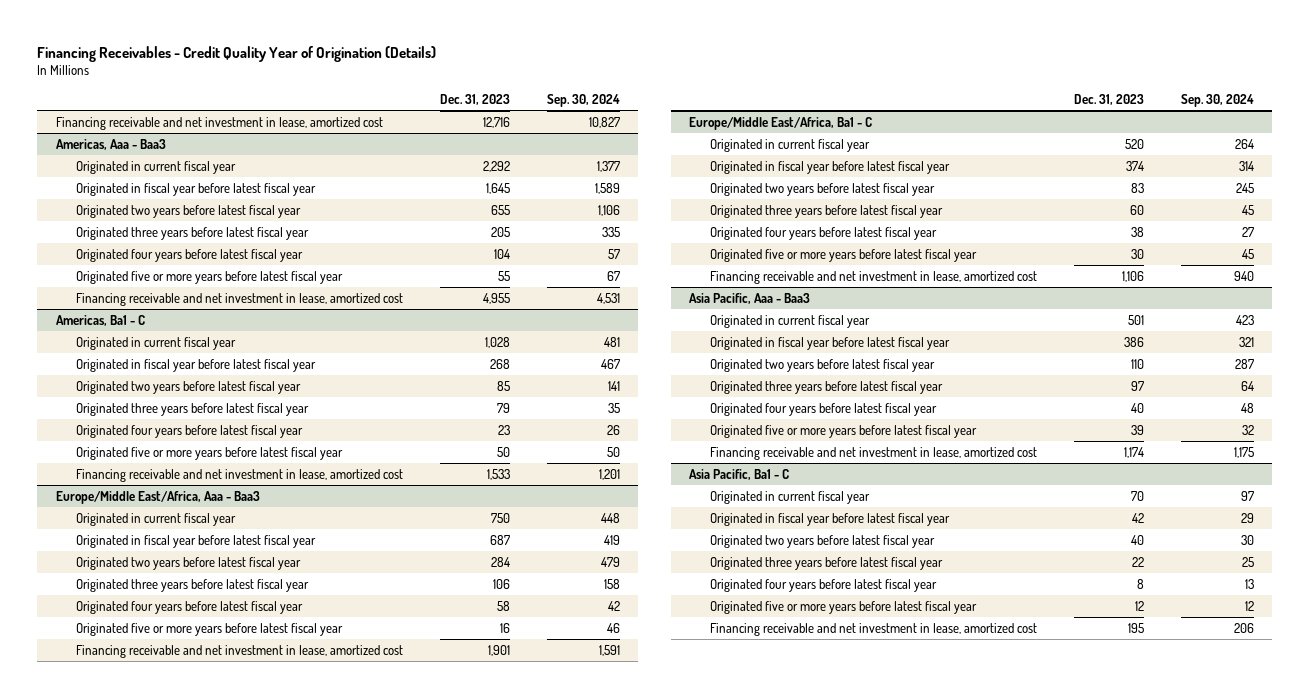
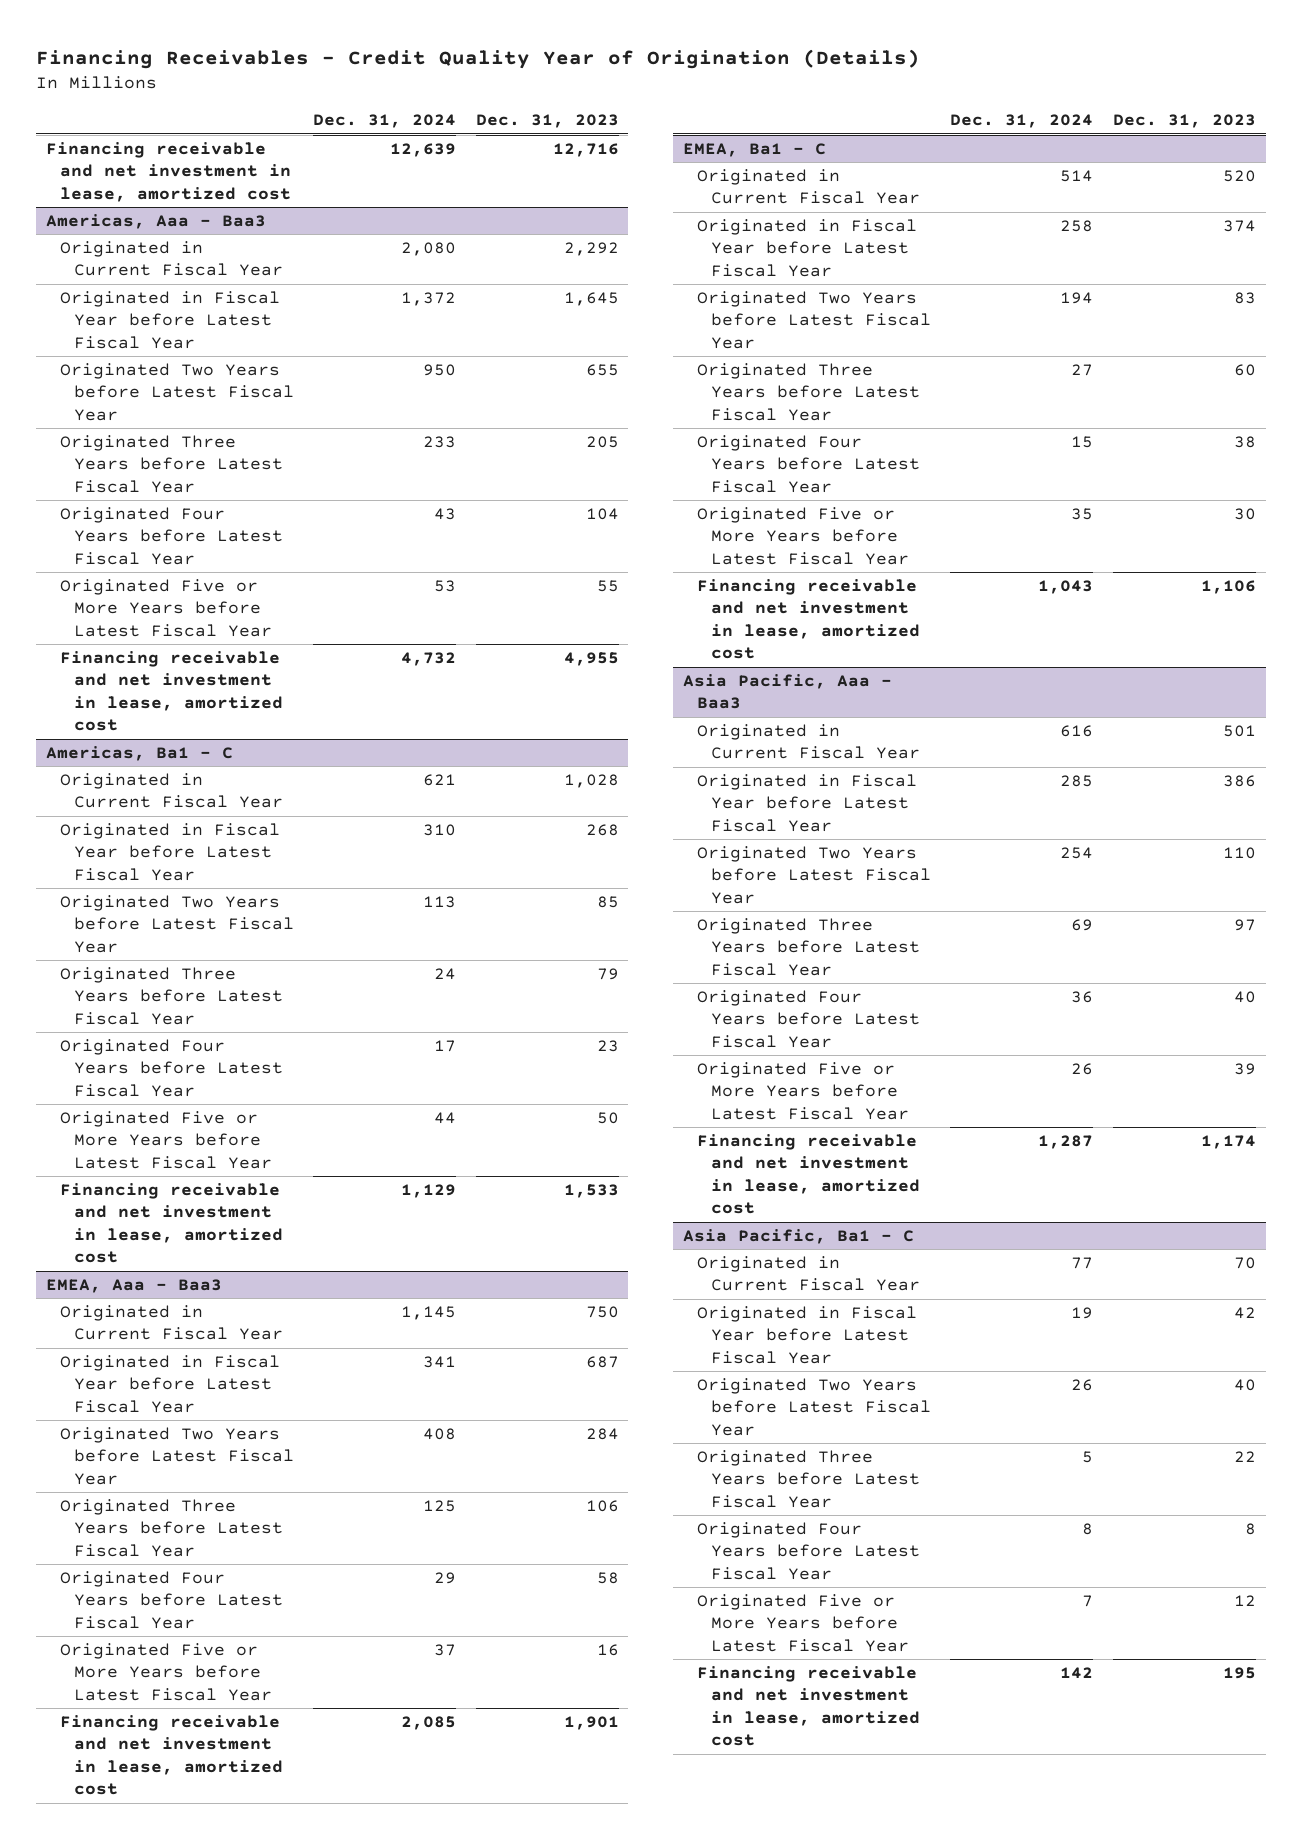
- | Dec. 31, 2023 | Sep. 30, 2024
+ | Dec. 31, 2024 | Dec. 31, 2023
@ Americas, Aaa - Baa3
- Originated in current fiscal year | 2,292 | 1,377
- Originated in fiscal year before latest fiscal year | 1,645 | 1,589
- Originated two years before latest fiscal year | 655 | 1,106
- Originated three years before latest fiscal year | 205 | 335
- Originated four years before latest fiscal year | 104 | 57
- Originated five or more years before latest fiscal year | 55 | 67
+ Originated in Current Fiscal Year | 2,080 | 2,292
+ Originated in Fiscal Year before Latest Fiscal Year | 1,372 | 1,645
+ Originated Two Years before Latest Fiscal Year | 950 | 655
+ Originated Three Years before Latest Fiscal Year | 233 | 205
+ Originated Four Years before Latest Fiscal Year | 43 | 104
+ Originated Five or More Years before Latest Fiscal Year | 53 | 55
@ Americas, Ba1 - C
- Originated in current fiscal year | 1,028 | 481
- Originated in fiscal year before latest fiscal year | 268 | 467
- Originated two years before latest fiscal year | 85 | 141
- Originated three years before latest fiscal year | 79 | 35
- Originated four years before latest fiscal year | 23 | 26
- Originated five or more years before latest fiscal year | 50 | 50
+ Originated in Current Fiscal Year | 621 | 1,028
+ Originated in Fiscal Year before Latest Fiscal Year | 310 | 268
+ Originated Two Years before Latest Fiscal Year | 113 | 85
+ Originated Three Years before Latest Fiscal Year | 24 | 79
+ Originated Four Years before Latest Fiscal Year | 17 | 23
+ Originated Five or More Years before Latest Fiscal Year | 44 | 50
- Europe/Middle East/Africa, Aaa - Baa3
- Originated in current fiscal year | 750 | 448
- Originated in fiscal year before latest fiscal year | 687 | 419
- Originated two years before latest fiscal year | 284 | 479
- Originated three years before latest fiscal year | 106 | 158
- Originated four years before latest fiscal year | 58 | 42
- Originated five or more years before latest fiscal year | 16 | 46
+ EMEA, Aaa - Baa3
+ Originated in Current Fiscal Year | 1,145 | 750
+ Originated in Fiscal Year before Latest Fiscal Year | 341 | 687
+ Originated Two Years before Latest Fiscal Year | 408 | 284
+ Originated Three Years before Latest Fiscal Year | 125 | 106
+ Originated Four Years before Latest Fiscal Year | 29 | 58
+ Originated Five or More Years before Latest Fiscal Year | 37 | 16
- Europe/Middle East/Africa, Ba1 - C
- Originated in current fiscal year | 520 | 264
- Originated in fiscal year before latest fiscal year | 374 | 314
- Originated two years before latest fiscal year | 83 | 245
- Originated three years before latest fiscal year | 60 | 45
- Originated four years before latest fiscal year | 38 | 27
- Originated five or more years before latest fiscal year | 30 | 45
+ EMEA, Ba1 - C
+ Originated in Current Fiscal Year | 514 | 520
+ Originated in Fiscal Year before Latest Fiscal Year | 258 | 374
+ Originated Two Years before Latest Fiscal Year | 194 | 83
+ Originated Three Years before Latest Fiscal Year | 27 | 60
+ Originated Four Years before Latest Fiscal Year | 15 | 38
+ Originated Five or More Years before Latest Fiscal Year | 35 | 30
@ Asia Pacific, Aaa - Baa3
- Originated in current fiscal year | 501 | 423
- Originated in fiscal year before latest fiscal year | 386 | 321
- Originated two years before latest fiscal year | 110 | 287
- Originated three years before latest fiscal year | 97 | 64
- Originated four years before latest fiscal year | 40 | 48
- Originated five or more years before latest fiscal year | 39 | 32
+ Originated in Current Fiscal Year | 616 | 501
+ Originated in Fiscal Year before Latest Fiscal Year | 285 | 386
+ Originated Two Years before Latest Fiscal Year | 254 | 110
+ Originated Three Years before Latest Fiscal Year | 69 | 97
+ Originated Four Years before Latest Fiscal Year | 36 | 40
+ Originated Five or More Years before Latest Fiscal Year | 26 | 39
@ Asia Pacific, Ba1 - C
- Originated in current fiscal year | 70 | 97
- Originated in fiscal year before latest fiscal year | 42 | 29
- Originated two years before latest fiscal year | 40 | 30
- Originated three years before latest fiscal year | 22 | 25
- Originated four years before latest fiscal year | 8 | 13
- Originated five or more years before latest fiscal year | 12 | 12
+ Originated in Current Fiscal Year | 77 | 70
+ Originated in Fiscal Year before Latest Fiscal Year | 19 | 42
+ Originated Two Years before Latest Fiscal Year | 26 | 40
+ Originated Three Years before Latest Fiscal Year | 5 | 22
+ Originated Four Years before Latest Fiscal Year | 8 | 8
+ Originated Five or More Years before Latest Fiscal Year | 7 | 12

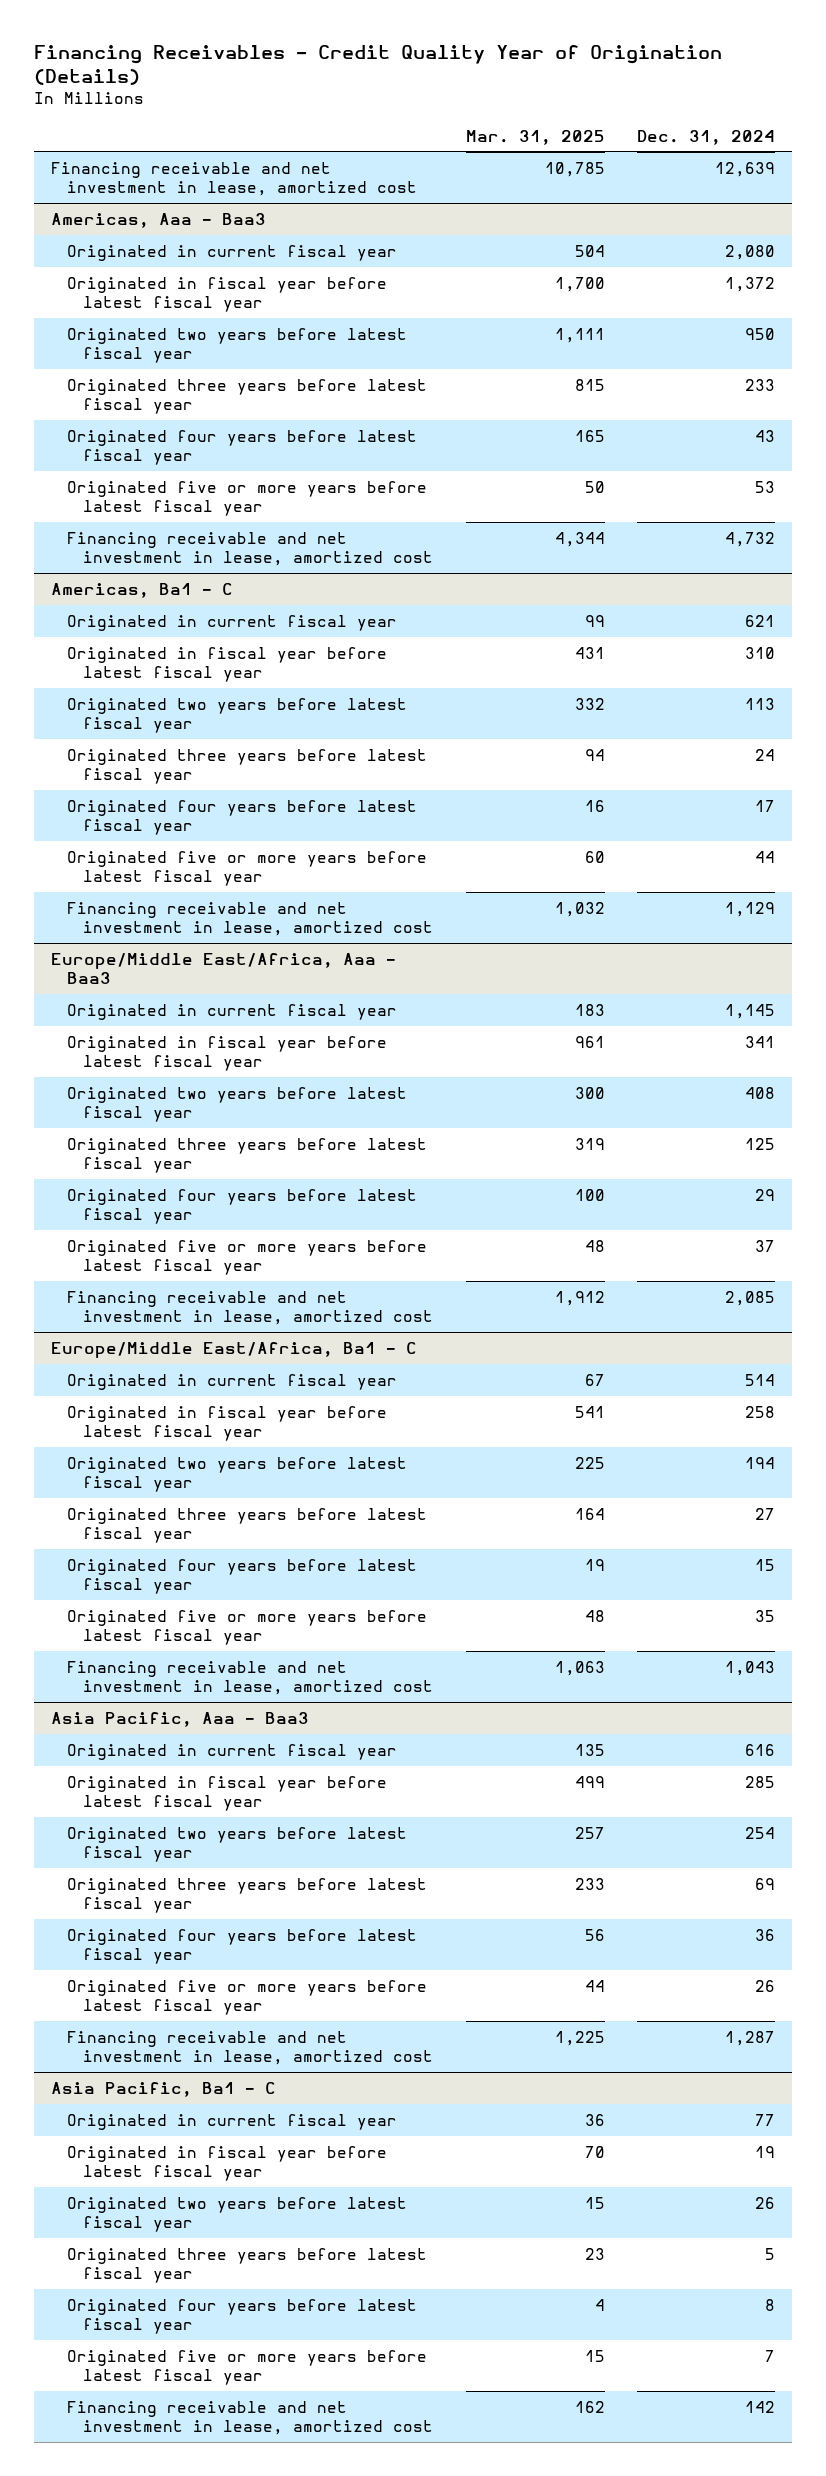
- | Dec. 31, 2024 | Dec. 31, 2023
+ | Mar. 31, 2025 | Dec. 31, 2024
@ Americas, Aaa - Baa3
- Originated in Current Fiscal Year | 2,080 | 2,292
- Originated in Fiscal Year before Latest Fiscal Year | 1,372 | 1,645
- Originated Two Years before Latest Fiscal Year | 950 | 655
- Originated Three Years before Latest Fiscal Year | 233 | 205
- Originated Four Years before Latest Fiscal Year | 43 | 104
- Originated Five or More Years before Latest Fiscal Year | 53 | 55
+ Originated in current fiscal year | 504 | 2,080
+ Originated in fiscal year before latest fiscal year | 1,700 | 1,372
+ Originated two years before latest fiscal year | 1,111 | 950
+ Originated three years before latest fiscal year | 815 | 233
+ Originated four years before latest fiscal year | 165 | 43
+ Originated five or more years before latest fiscal year | 50 | 53
@ Americas, Ba1 - C
- Originated in Current Fiscal Year | 621 | 1,028
- Originated in Fiscal Year before Latest Fiscal Year | 310 | 268
- Originated Two Years before Latest Fiscal Year | 113 | 85
- Originated Three Years before Latest Fiscal Year | 24 | 79
- Originated Four Years before Latest Fiscal Year | 17 | 23
- Originated Five or More Years before Latest Fiscal Year | 44 | 50
+ Originated in current fiscal year | 99 | 621
+ Originated in fiscal year before latest fiscal year | 431 | 310
+ Originated two years before latest fiscal year | 332 | 113
+ Originated three years before latest fiscal year | 94 | 24
+ Originated four years before latest fiscal year | 16 | 17
+ Originated five or more years before latest fiscal year | 60 | 44
- EMEA, Aaa - Baa3
- Originated in Current Fiscal Year | 1,145 | 750
- Originated in Fiscal Year before Latest Fiscal Year | 341 | 687
- Originated Two Years before Latest Fiscal Year | 408 | 284
- Originated Three Years before Latest Fiscal Year | 125 | 106
- Originated Four Years before Latest Fiscal Year | 29 | 58
- Originated Five or More Years before Latest Fiscal Year | 37 | 16
+ Europe/Middle East/Africa, Aaa - Baa3
+ Originated in current fiscal year | 183 | 1,145
+ Originated in fiscal year before latest fiscal year | 961 | 341
+ Originated two years before latest fiscal year | 300 | 408
+ Originated three years before latest fiscal year | 319 | 125
+ Originated four years before latest fiscal year | 100 | 29
+ Originated five or more years before latest fiscal year | 48 | 37
- EMEA, Ba1 - C
- Originated in Current Fiscal Year | 514 | 520
- Originated in Fiscal Year before Latest Fiscal Year | 258 | 374
- Originated Two Years before Latest Fiscal Year | 194 | 83
- Originated Three Years before Latest Fiscal Year | 27 | 60
- Originated Four Years before Latest Fiscal Year | 15 | 38
- Originated Five or More Years before Latest Fiscal Year | 35 | 30
+ Europe/Middle East/Africa, Ba1 - C
+ Originated in current fiscal year | 67 | 514
+ Originated in fiscal year before latest fiscal year | 541 | 258
+ Originated two years before latest fiscal year | 225 | 194
+ Originated three years before latest fiscal year | 164 | 27
+ Originated four years before latest fiscal year | 19 | 15
+ Originated five or more years before latest fiscal year | 48 | 35
@ Asia Pacific, Aaa - Baa3
- Originated in Current Fiscal Year | 616 | 501
- Originated in Fiscal Year before Latest Fiscal Year | 285 | 386
- Originated Two Years before Latest Fiscal Year | 254 | 110
- Originated Three Years before Latest Fiscal Year | 69 | 97
- Originated Four Years before Latest Fiscal Year | 36 | 40
- Originated Five or More Years before Latest Fiscal Year | 26 | 39
+ Originated in current fiscal year | 135 | 616
+ Originated in fiscal year before latest fiscal year | 499 | 285
+ Originated two years before latest fiscal year | 257 | 254
+ Originated three years before latest fiscal year | 233 | 69
+ Originated four years before latest fiscal year | 56 | 36
+ Originated five or more years before latest fiscal year | 44 | 26
@ Asia Pacific, Ba1 - C
- Originated in Current Fiscal Year | 77 | 70
- Originated in Fiscal Year before Latest Fiscal Year | 19 | 42
- Originated Two Years before Latest Fiscal Year | 26 | 40
- Originated Three Years before Latest Fiscal Year | 5 | 22
- Originated Four Years before Latest Fiscal Year | 8 | 8
- Originated Five or More Years before Latest Fiscal Year | 7 | 12
+ Originated in current fiscal year | 36 | 77
+ Originated in fiscal year before latest fiscal year | 70 | 19
+ Originated two years before latest fiscal year | 15 | 26
+ Originated three years before latest fiscal year | 23 | 5
+ Originated four years before latest fiscal year | 4 | 8
+ Originated five or more years before latest fiscal year | 15 | 7

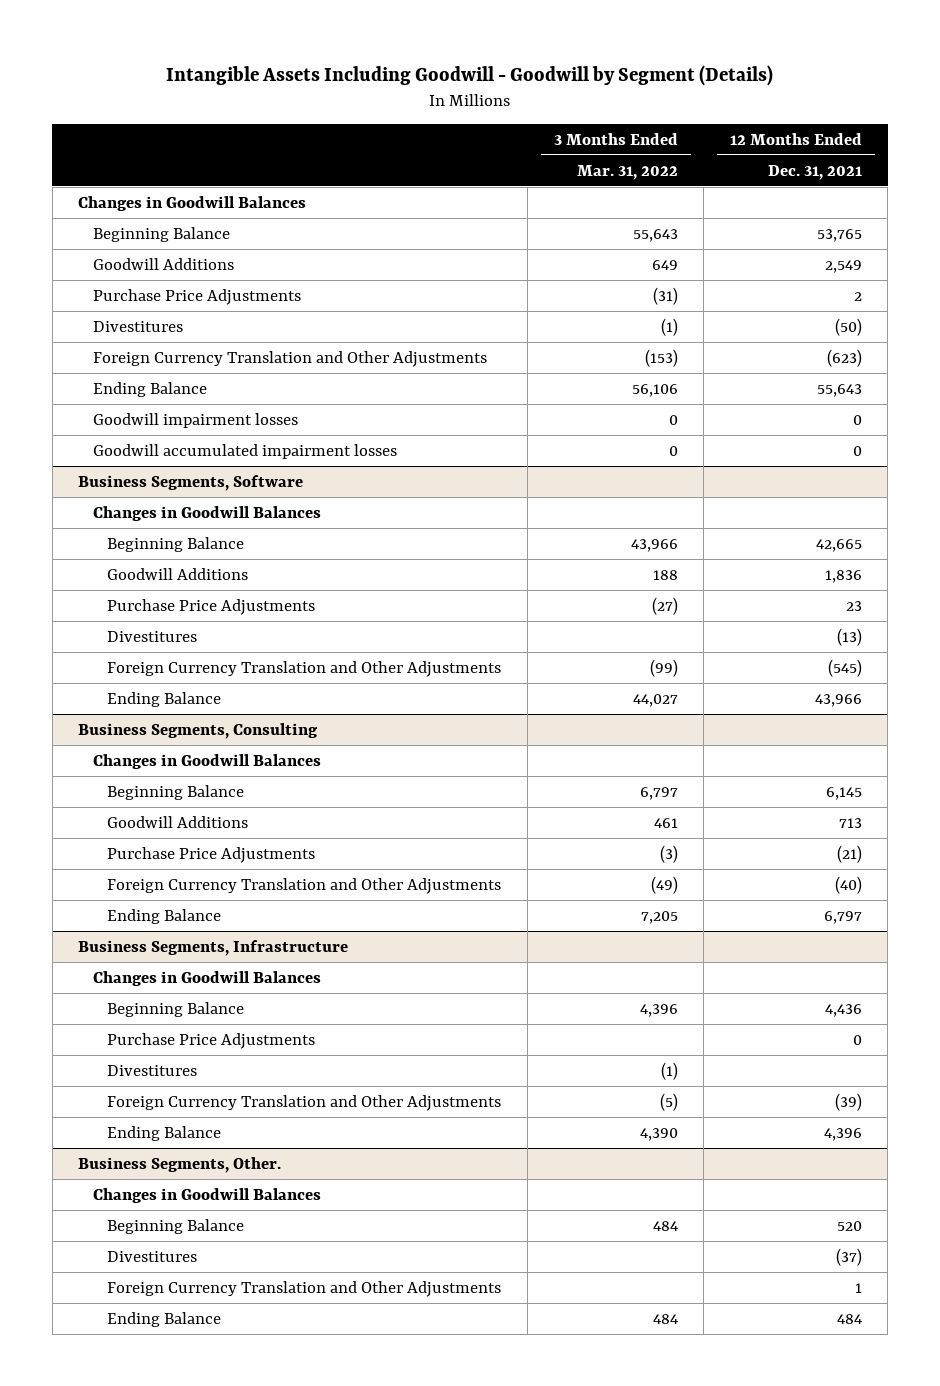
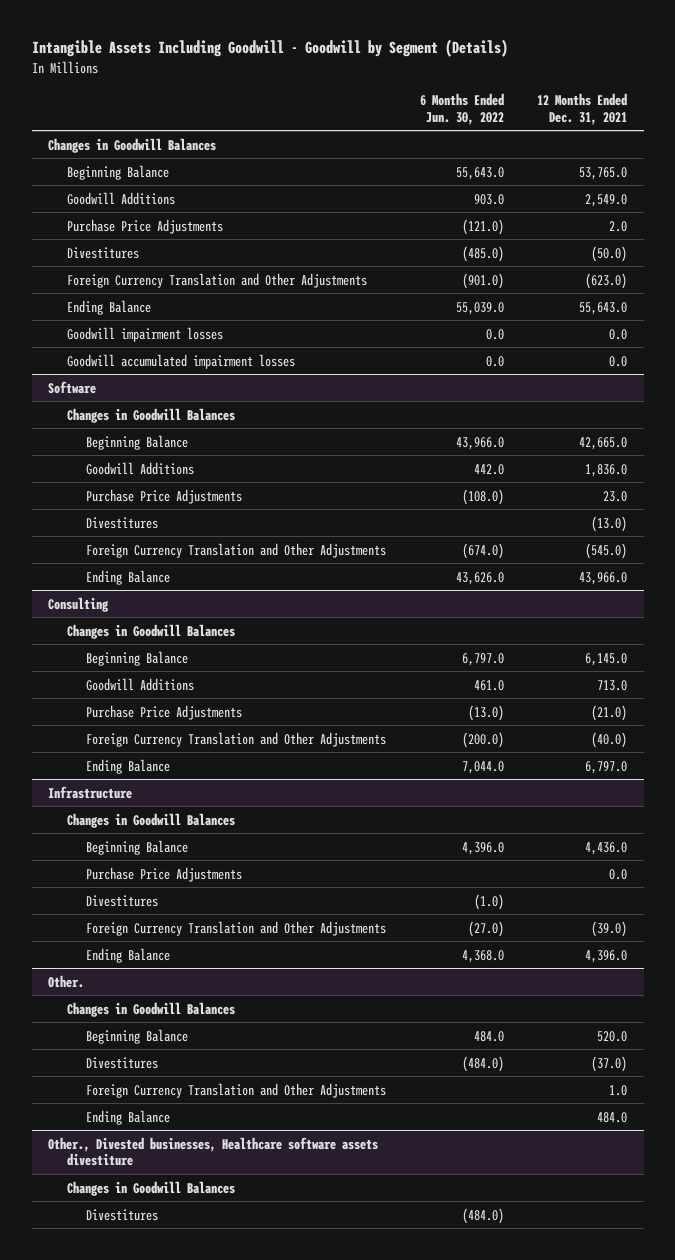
- | 3 Months Ended Mar. 31, 2022 | 12 Months Ended Dec. 31, 2021
+ | 6 Months Ended Jun. 30, 2022 | 12 Months Ended Dec. 31, 2021
- Beginning Balance | 55,643 | 53,765
- Goodwill Additions | 649 | 2,549
- Purchase Price Adjustments | (31) | 2
- Divestitures | (1) | (50)
- Foreign Currency Translation and Other Adjustments | (153) | (623)
- Ending Balance | 56,106 | 55,643
- Goodwill impairment losses | 0 | 0
- Goodwill accumulated impairment losses | 0 | 0
- Business Segments, Software
+ Beginning Balance | 55,643.0 | 53,765.0
+ Goodwill Additions | 903.0 | 2,549.0
+ Purchase Price Adjustments | (121.0) | 2.0
+ Divestitures | (485.0) | (50.0)
+ Foreign Currency Translation and Other Adjustments | (901.0) | (623.0)
+ Ending Balance | 55,039.0 | 55,643.0
+ Goodwill impairment losses | 0.0 | 0.0
+ Goodwill accumulated impairment losses | 0.0 | 0.0
+ Software
- Beginning Balance | 43,966 | 42,665
- Goodwill Additions | 188 | 1,836
- Purchase Price Adjustments | (27) | 23
- Divestitures | | (13)
- Foreign Currency Translation and Other Adjustments | (99) | (545)
- Ending Balance | 44,027 | 43,966
- Business Segments, Consulting
+ Beginning Balance | 43,966.0 | 42,665.0
+ Goodwill Additions | 442.0 | 1,836.0
+ Purchase Price Adjustments | (108.0) | 23.0
+ Divestitures | | (13.0)
+ Foreign Currency Translation and Other Adjustments | (674.0) | (545.0)
+ Ending Balance | 43,626.0 | 43,966.0
+ Consulting
- Beginning Balance | 6,797 | 6,145
- Goodwill Additions | 461 | 713
- Purchase Price Adjustments | (3) | (21)
- Foreign Currency Translation and Other Adjustments | (49) | (40)
- Ending Balance | 7,205 | 6,797
- Business Segments, Infrastructure
+ Beginning Balance | 6,797.0 | 6,145.0
+ Goodwill Additions | 461.0 | 713.0
+ Purchase Price Adjustments | (13.0) | (21.0)
+ Foreign Currency Translation and Other Adjustments | (200.0) | (40.0)
+ Ending Balance | 7,044.0 | 6,797.0
+ Infrastructure
- Beginning Balance | 4,396 | 4,436
- Purchase Price Adjustments | | 0
+ Beginning Balance | 4,396.0 | 4,436.0
+ Purchase Price Adjustments | | 0.0
- Foreign Currency Translation and Other Adjustments | (5) | (39)
- Ending Balance | 4,390 | 4,396
- Business Segments, Other.
+ Foreign Currency Translation and Other Adjustments | (27.0) | (39.0)
+ Ending Balance | 4,368.0 | 4,396.0
+ Other.
- Beginning Balance | 484 | 520
- Divestitures | | (37)
- Foreign Currency Translation and Other Adjustments | | 1
- Ending Balance | 484 | 484
+ Beginning Balance | 484.0 | 520.0
+ Divestitures | (484.0) | (37.0)
+ Foreign Currency Translation and Other Adjustments | | 1.0
+ Ending Balance | | 484.0
+ Other., Divested businesses, Healthcare software assets divestiture
+ Changes in Goodwill Balances
+ Divestitures | (484.0) |

